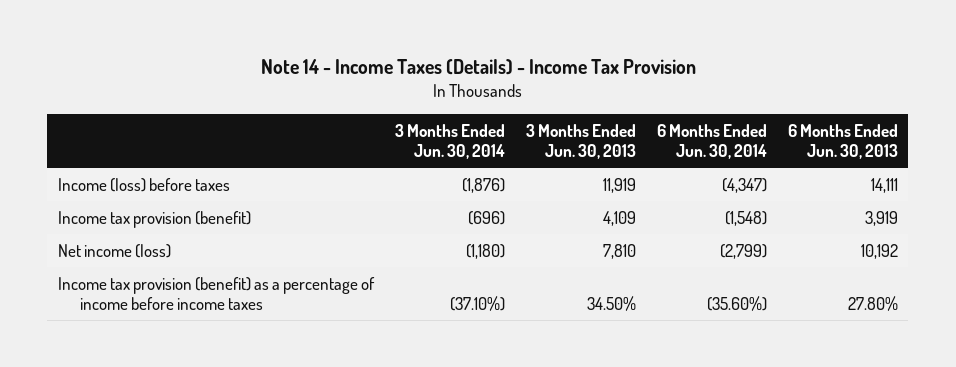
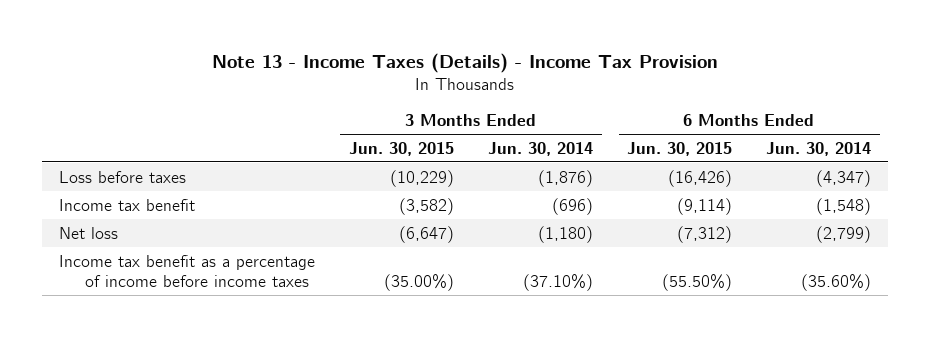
- Note 14 - Income Taxes (Details) - Income Tax Provision
+ Note 13 - Income Taxes (Details) - Income Tax Provision
- | 3 Months Ended Jun. 30, 2014 | 3 Months Ended Jun. 30, 2013 | 6 Months Ended Jun. 30, 2014 | 6 Months Ended Jun. 30, 2013
+ | 3 Months Ended Jun. 30, 2015 | 3 Months Ended Jun. 30, 2014 | 6 Months Ended Jun. 30, 2015 | 6 Months Ended Jun. 30, 2014
- Income (loss) before taxes | (1,876) | 11,919 | (4,347) | 14,111
- Income tax provision (benefit) | (696) | 4,109 | (1,548) | 3,919
- Net income (loss) | (1,180) | 7,810 | (2,799) | 10,192
- Income tax provision (benefit) as a percentage of income before income taxes | (37.10%) | 34.50% | (35.60%) | 27.80%
+ Loss before taxes | (10,229) | (1,876) | (16,426) | (4,347)
+ Income tax benefit | (3,582) | (696) | (9,114) | (1,548)
+ Net loss | (6,647) | (1,180) | (7,312) | (2,799)
+ Income tax benefit as a percentage of income before income taxes | (35.00%) | (37.10%) | (55.50%) | (35.60%)

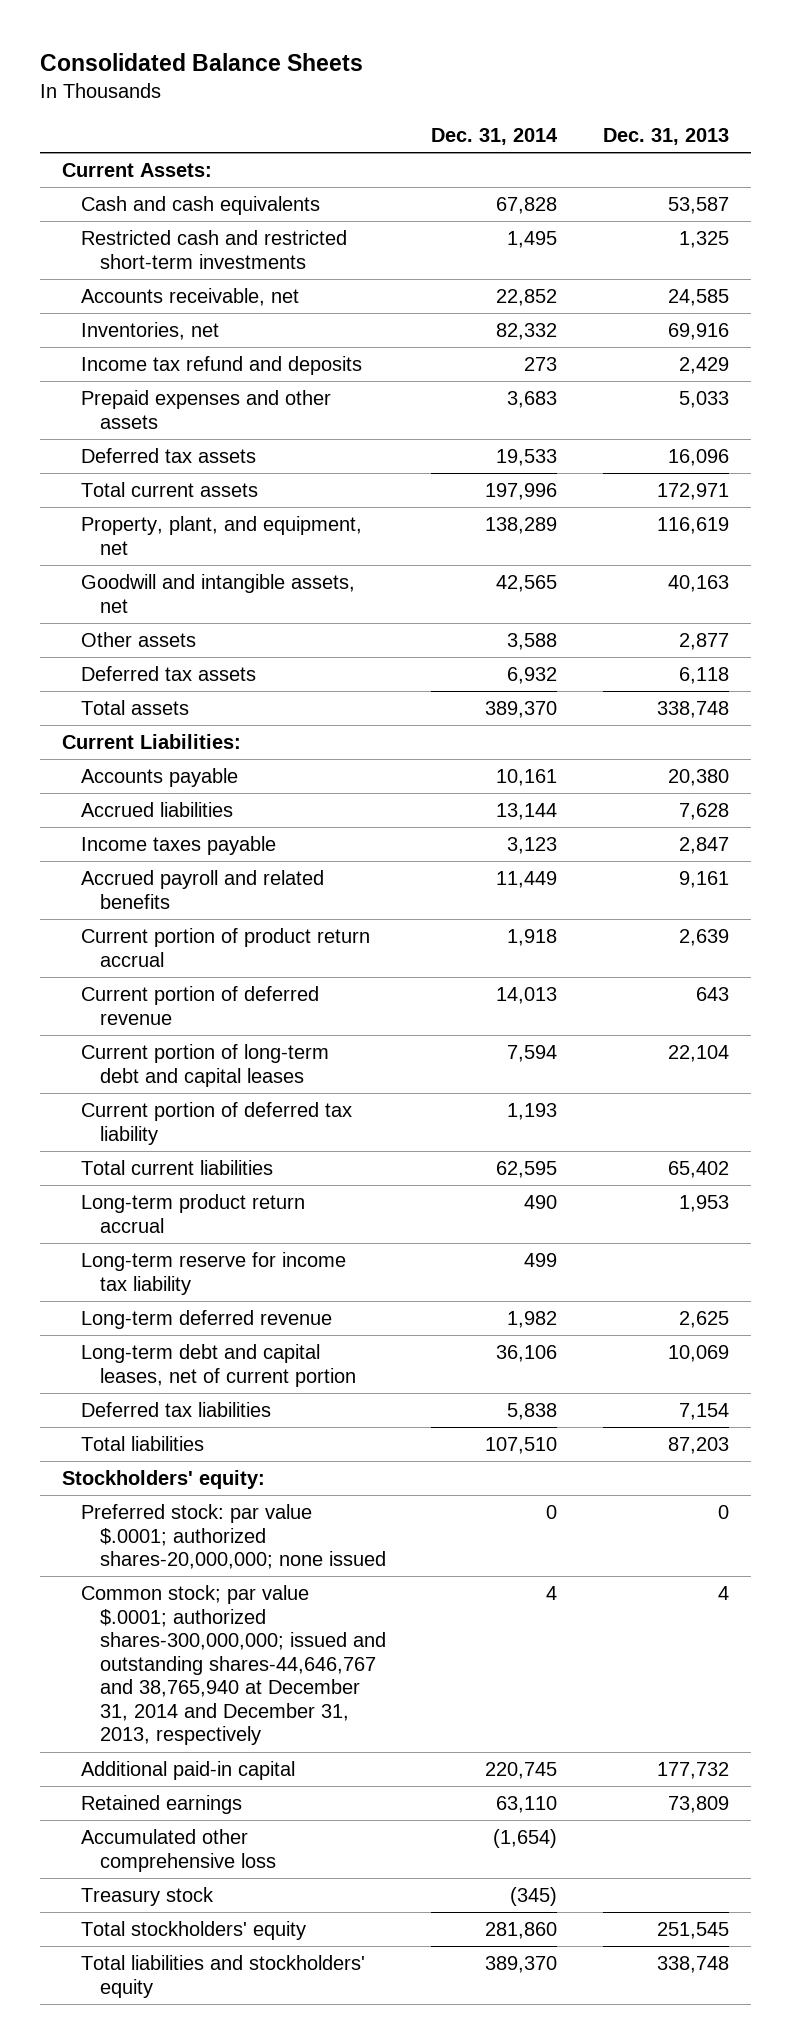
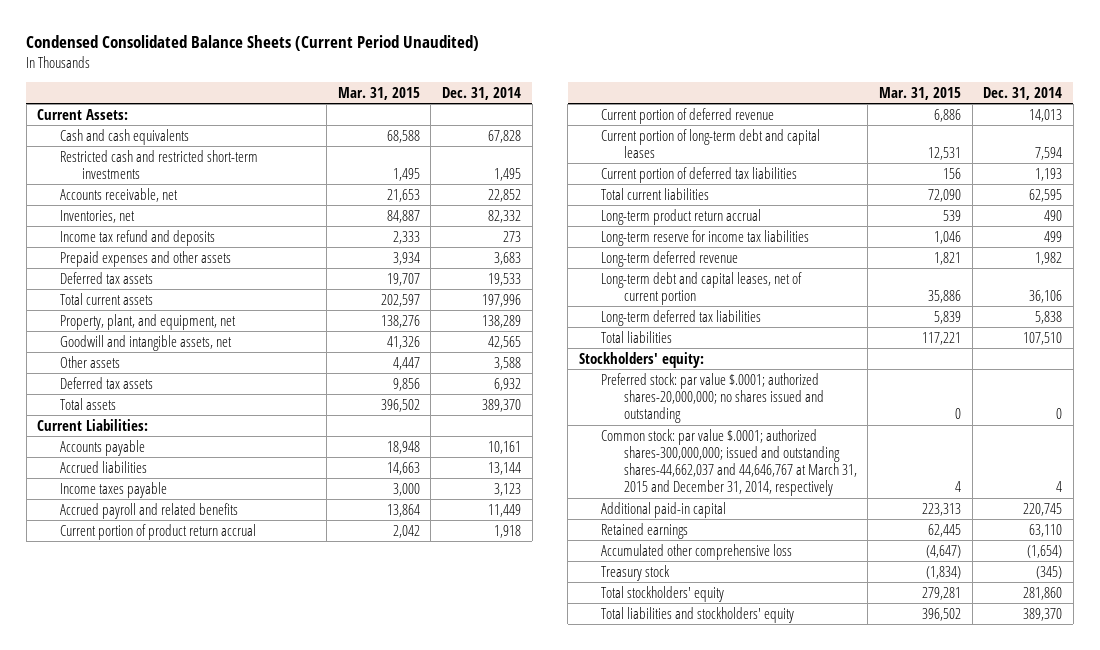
- Consolidated Balance Sheets
+ Condensed Consolidated Balance Sheets (Current Period Unaudited)
- | Dec. 31, 2014 | Dec. 31, 2013
+ | Mar. 31, 2015 | Dec. 31, 2014
- Current portion of deferred tax liability | 1,193 |
+ Current portion of deferred tax liabilities | 156 | 1,193
- Long-term reserve for income tax liability | 499 |
+ Long-term reserve for income tax liabilities | 1,046 | 499
- Deferred tax liabilities | 5,838 | 7,154
+ Long-term deferred tax liabilities | 5,839 | 5,838
- Preferred stock: par value $.0001; authorized shares-20,000,000; none issued | 0 | 0
- Common stock; par value $.0001; authorized shares-300,000,000; issued and outstanding shares-44,646,767 and 38,765,940 at December 31, 2014 and December 31, 2013, respectively | 4 | 4
+ Preferred stock: par value $.0001; authorized shares-20,000,000; no shares issued and outstanding | 0 | 0
+ Common stock: par value $.0001; authorized shares-300,000,000; issued and outstanding shares-44,662,037 and 44,646,767 at March 31, 2015 and December 31, 2014, respectively | 4 | 4

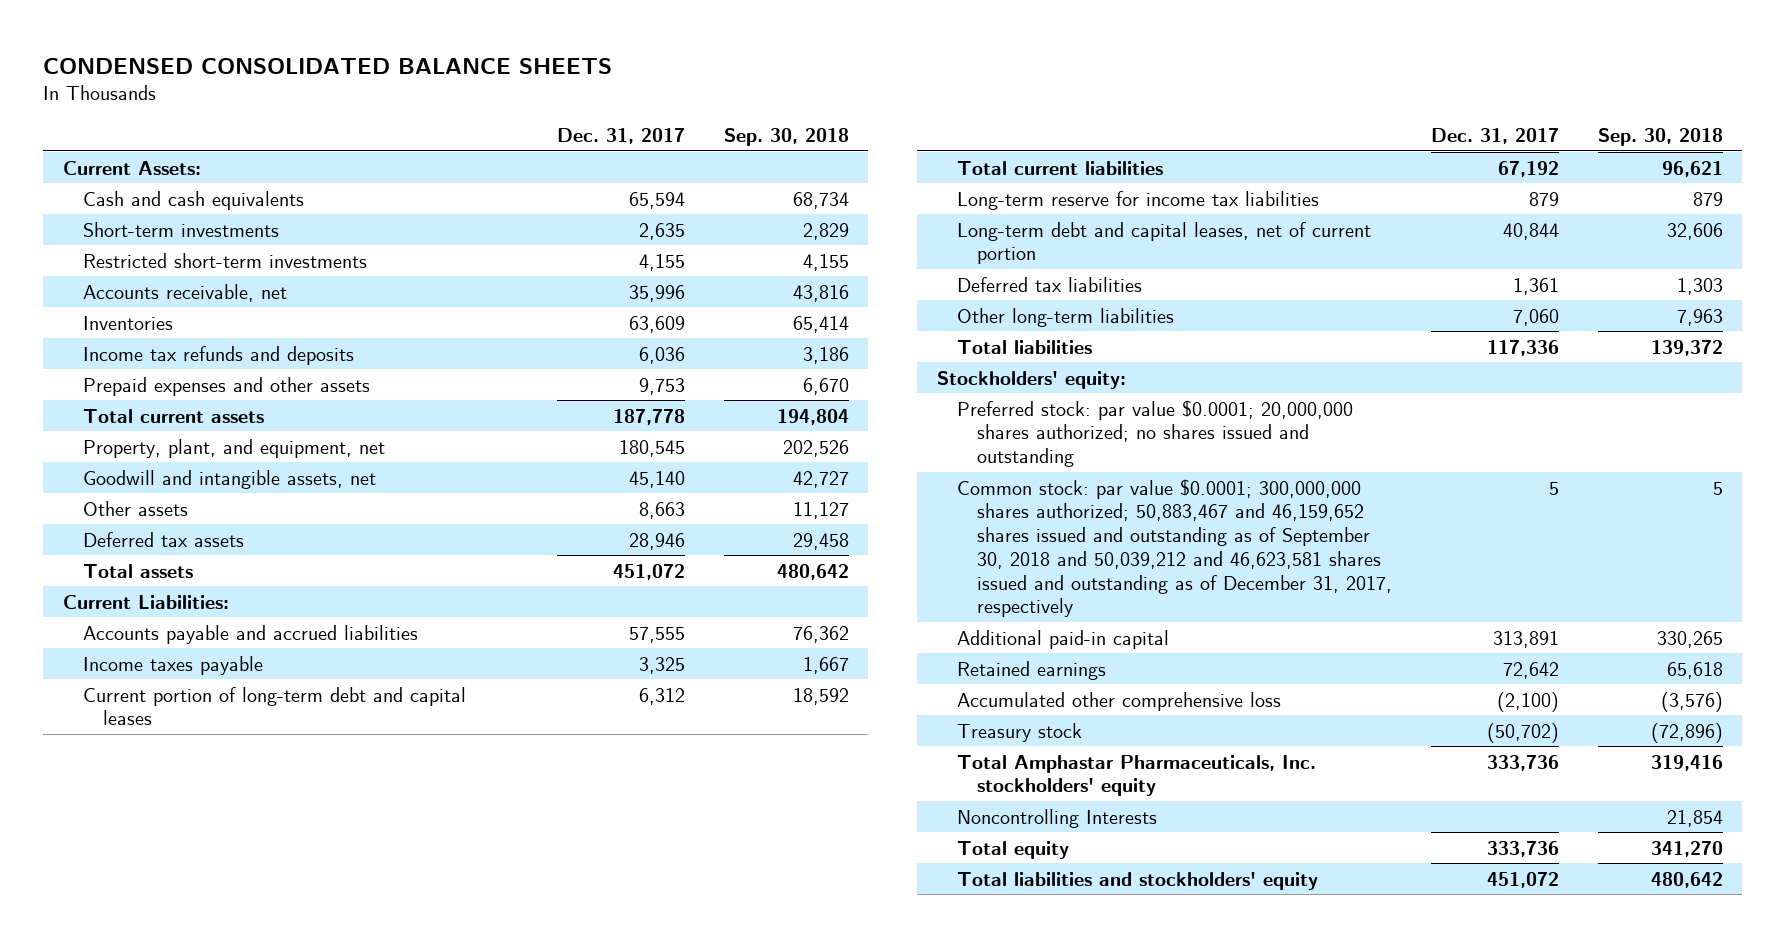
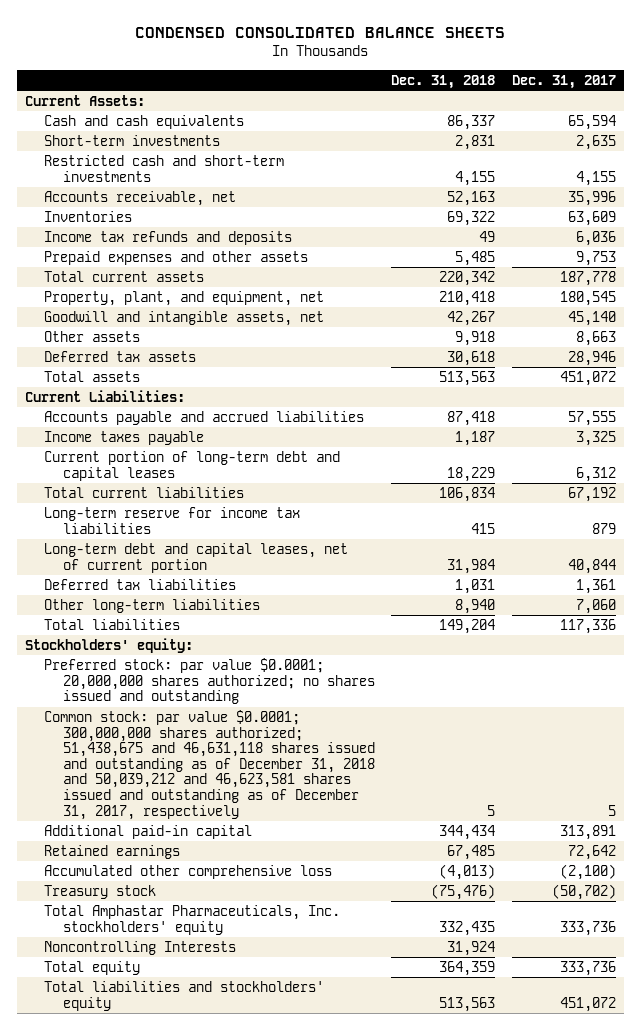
- | Dec. 31, 2017 | Sep. 30, 2018
+ | Dec. 31, 2018 | Dec. 31, 2017
- Restricted short-term investments | 4,155 | 4,155
+ Restricted cash and short-term investments | 4,155 | 4,155
- Common stock: par value $0.0001; 300,000,000 shares authorized; 50,883,467 and 46,159,652 shares issued and outstanding as of September 30, 2018 and 50,039,212 and 46,623,581 shares issued and outstanding as of December 31, 2017, respectively | 5 | 5
+ Common stock: par value $0.0001; 300,000,000 shares authorized; 51,438,675 and 46,631,118 shares issued and outstanding as of December 31, 2018 and 50,039,212 and 46,623,581 shares issued and outstanding as of December 31, 2017, respectively | 5 | 5

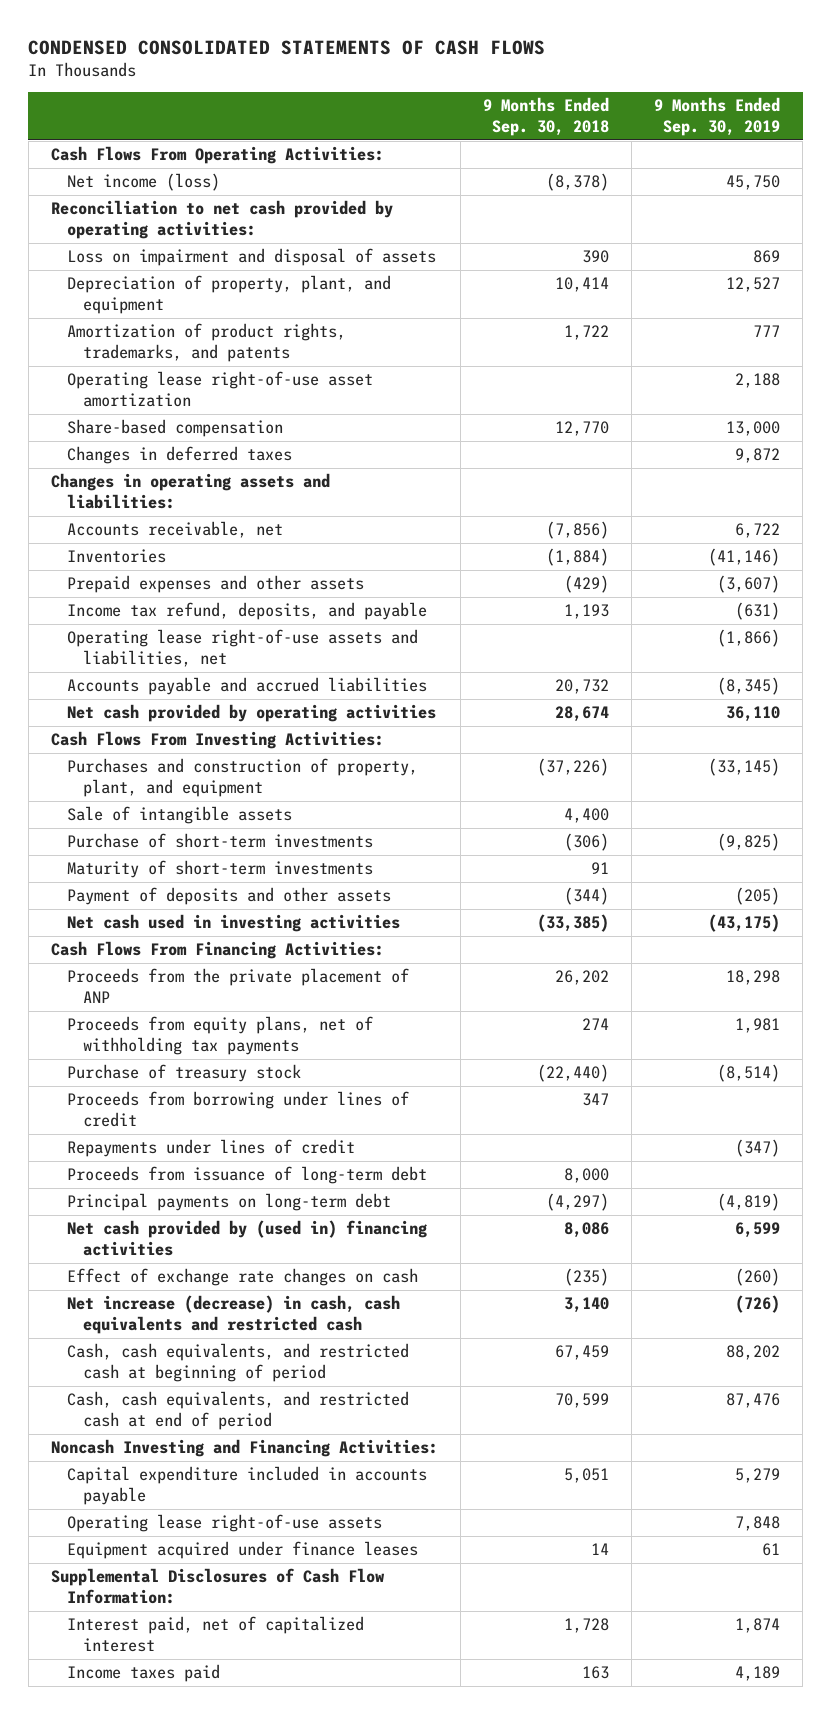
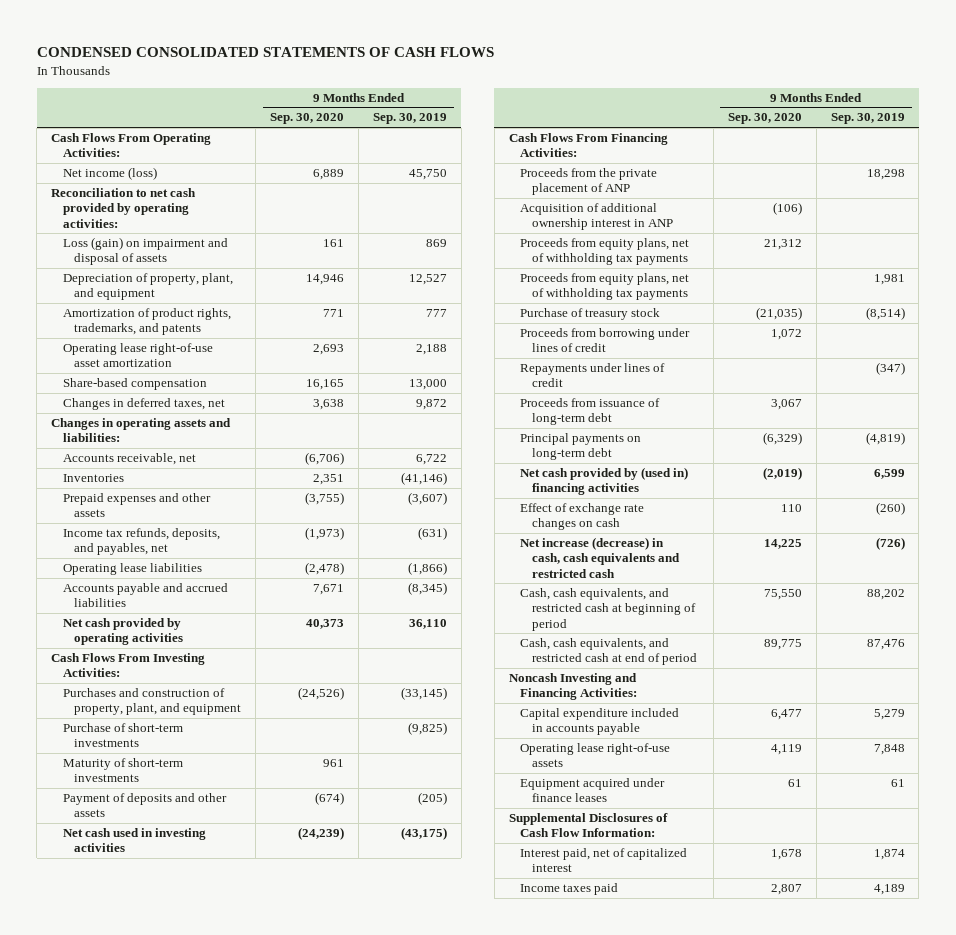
- | 9 Months Ended Sep. 30, 2018 | 9 Months Ended Sep. 30, 2019
+ | 9 Months Ended Sep. 30, 2020 | 9 Months Ended Sep. 30, 2019
- Loss on impairment and disposal of assets | 390 | 869
+ Loss (gain) on impairment and disposal of assets | 161 | 869
- Changes in deferred taxes | | 9,872
+ Changes in deferred taxes, net | 3,638 | 9,872
- Income tax refund, deposits, and payable | 1,193 | (631)
- Operating lease right-of-use assets and liabilities, net | | (1,866)
+ Income tax refunds, deposits, and payables, net | (1,973) | (631)
+ Operating lease liabilities | (2,478) | (1,866)
- Sale of intangible assets | 4,400 |
+ Acquisition of additional ownership interest in ANP | (106) |
+ Proceeds from equity plans, net of withholding tax payments | 21,312 |

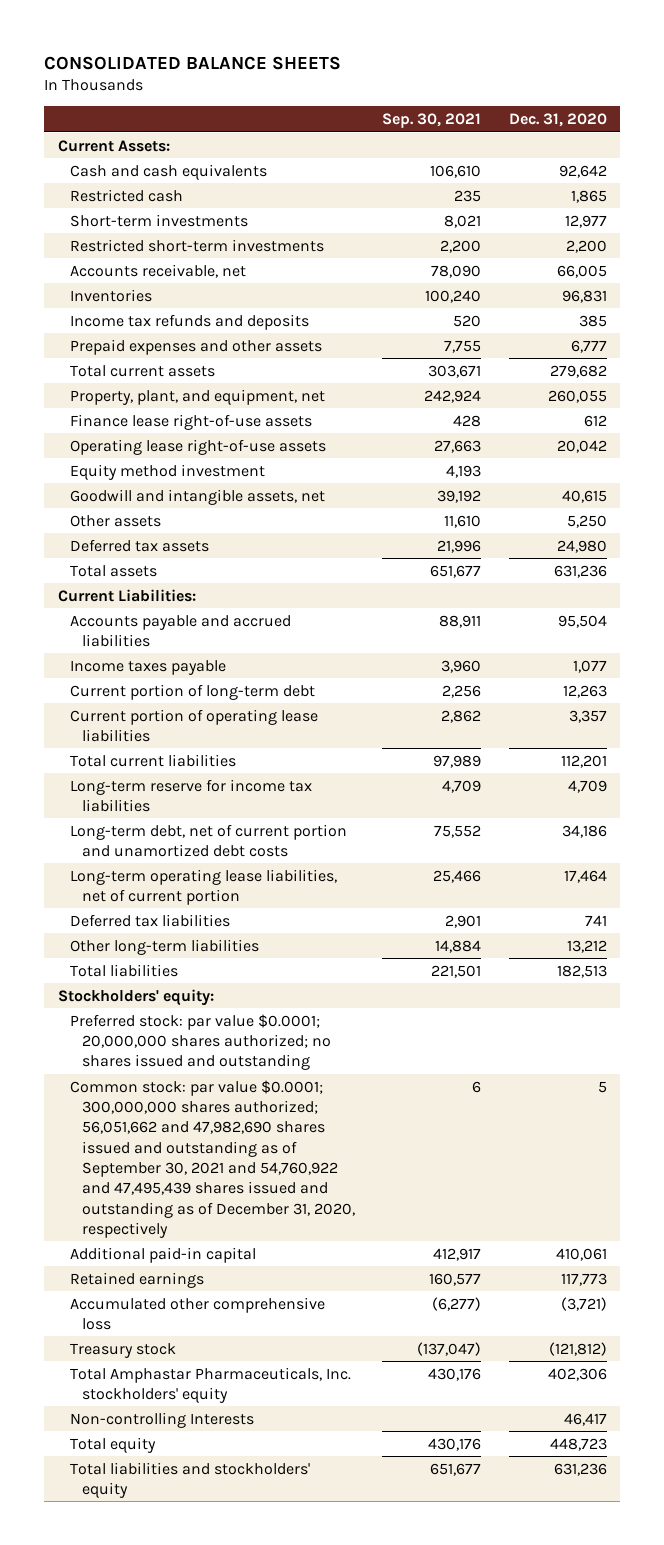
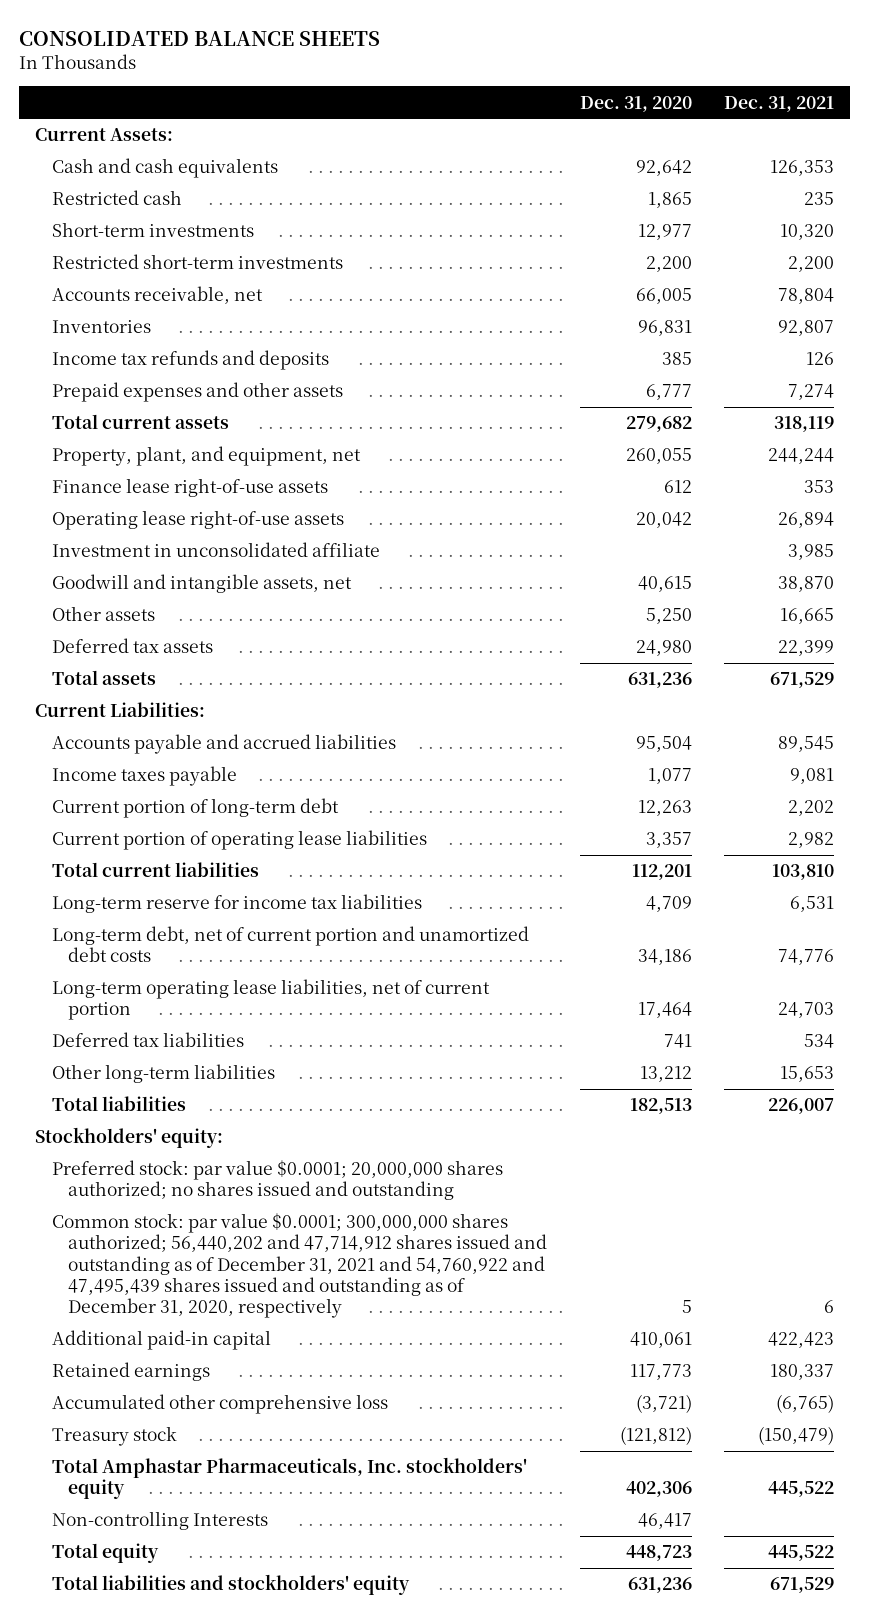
- | Sep. 30, 2021 | Dec. 31, 2020
+ | Dec. 31, 2020 | Dec. 31, 2021
- Equity method investment | 4,193 |
+ Investment in unconsolidated affiliate | | 3,985
- Common stock: par value $0.0001; 300,000,000 shares authorized; 56,051,662 and 47,982,690 shares issued and outstanding as of September 30, 2021 and 54,760,922 and 47,495,439 shares issued and outstanding as of December 31, 2020, respectively | 6 | 5
+ Common stock: par value $0.0001; 300,000,000 shares authorized; 56,440,202 and 47,714,912 shares issued and outstanding as of December 31, 2021 and 54,760,922 and 47,495,439 shares issued and outstanding as of December 31, 2020, respectively | 5 | 6

